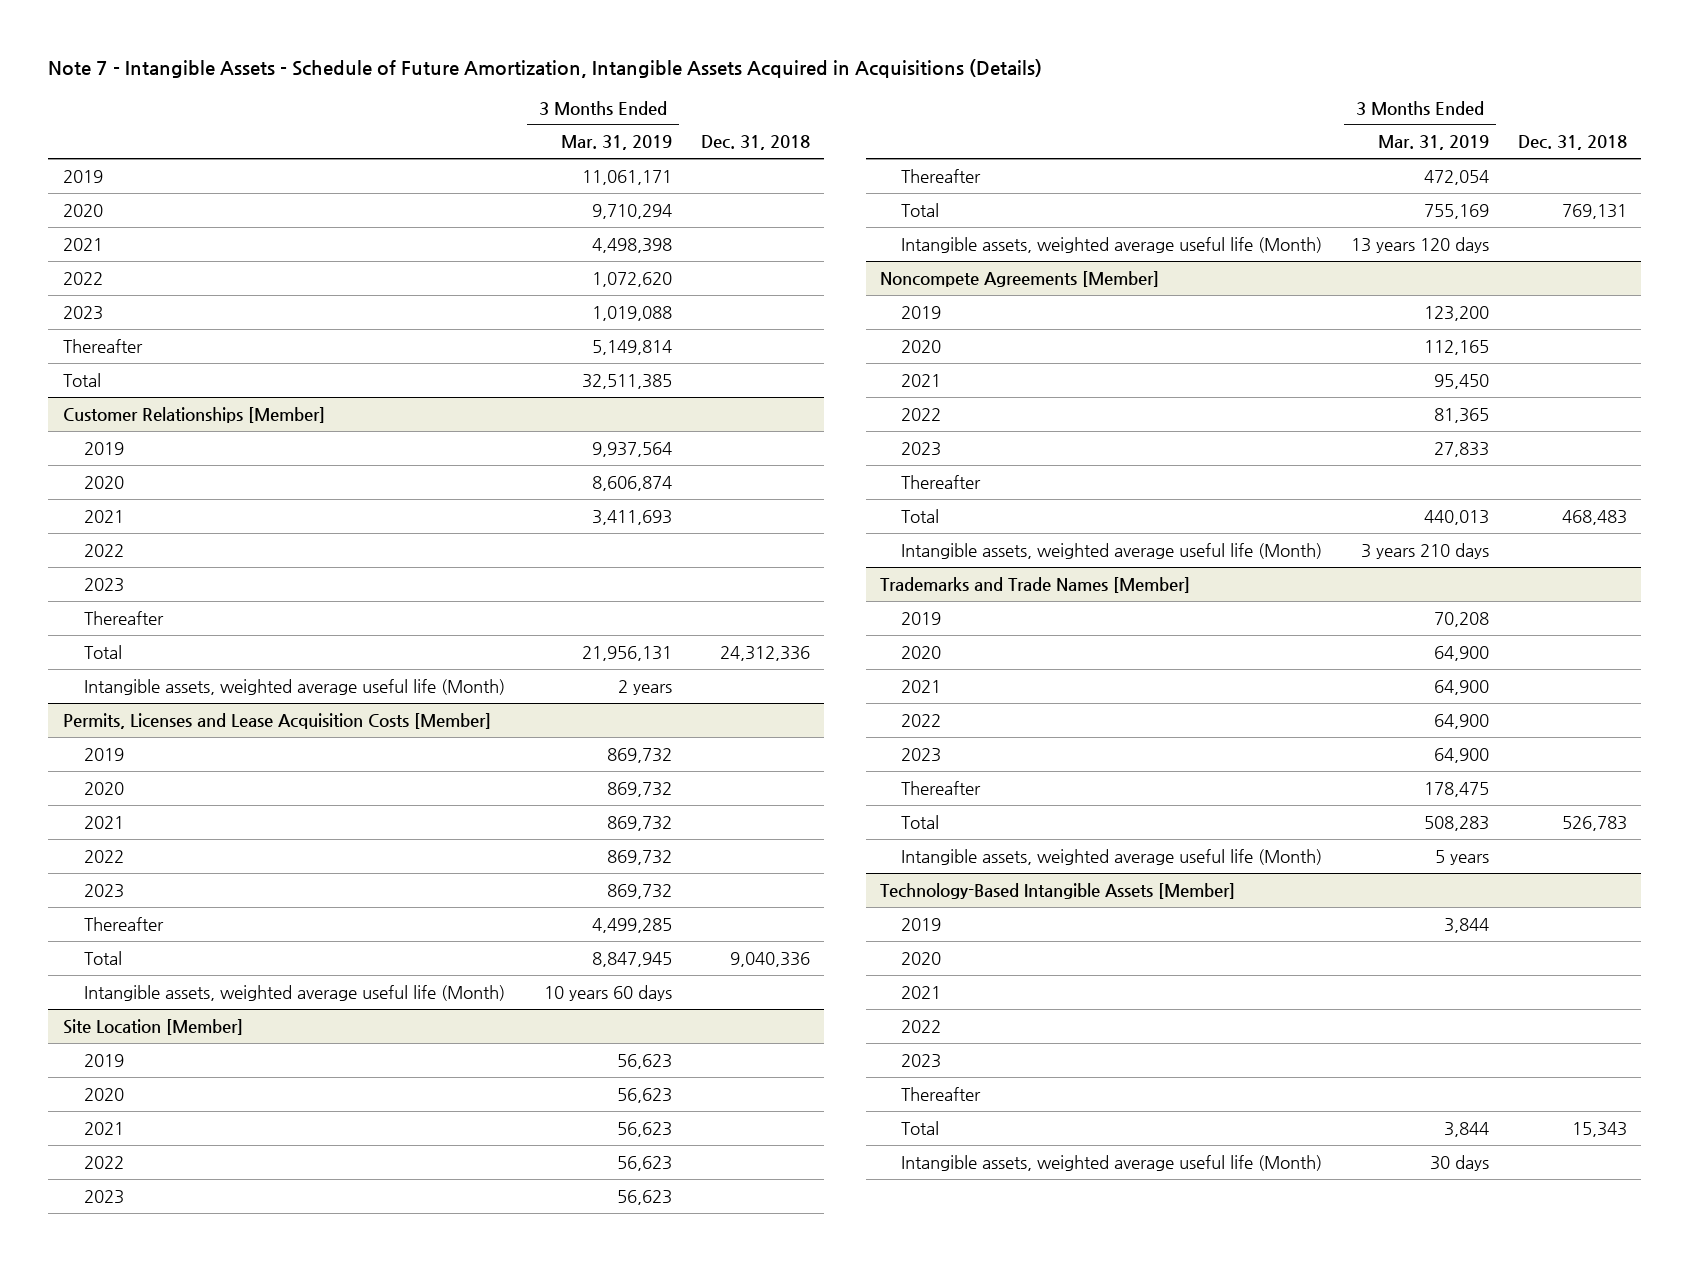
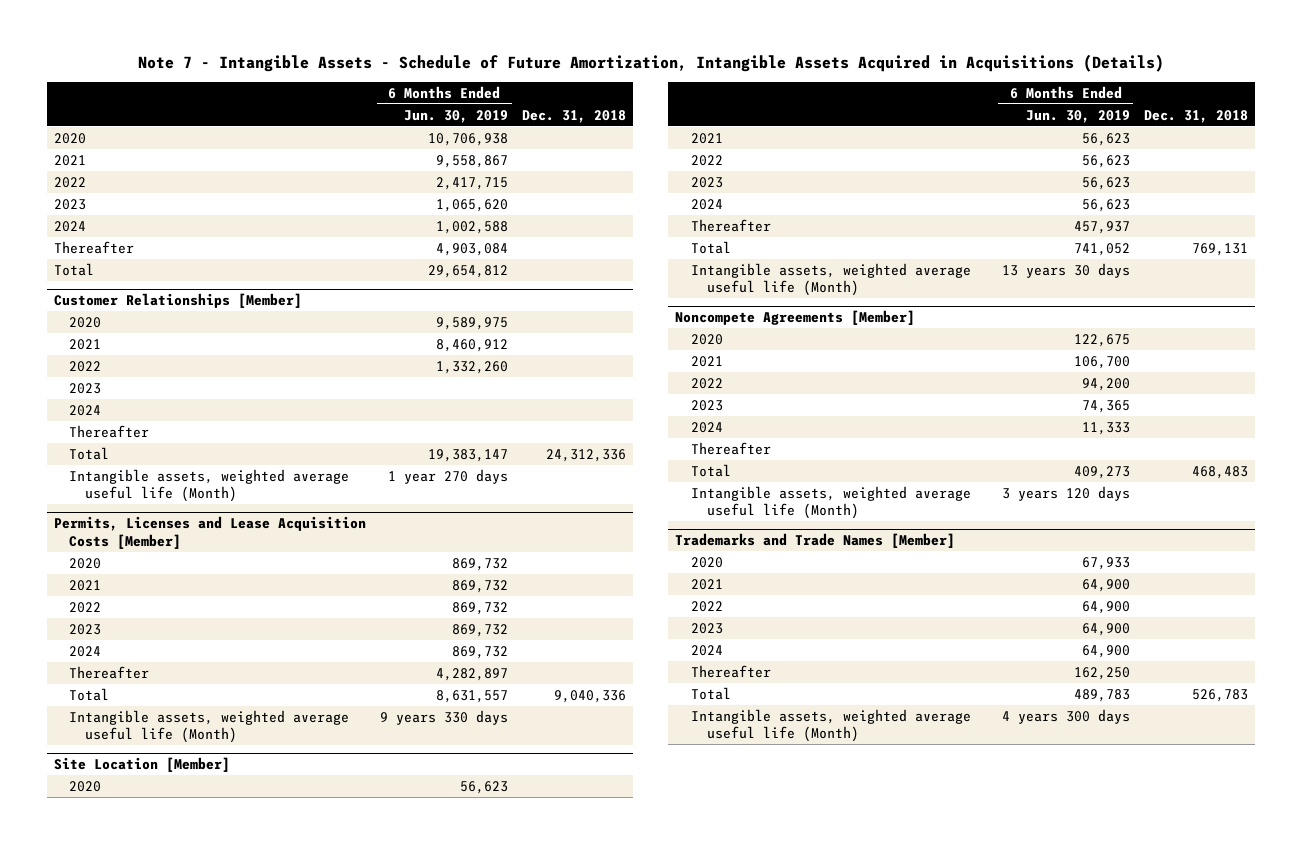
- | 3 Months Ended Mar. 31, 2019 | Dec. 31, 2018
+ | 6 Months Ended Jun. 30, 2019 | Dec. 31, 2018
- 2019 | 11,061,171 |
+ 2024 | 1,002,588 |
@ Customer Relationships [Member]
- 2019 | 9,937,564 |
+ 2024
@ Permits, Licenses and Lease Acquisition Costs [Member]
- 2019 | 869,732 |
+ 2024 | 869,732 |
@ Site Location [Member]
- 2019 | 56,623 |
+ 2024 | 56,623 |
@ Noncompete Agreements [Member]
- 2019 | 123,200 |
+ 2024 | 11,333 |
@ Trademarks and Trade Names [Member]
- 2019 | 70,208 |
+ 2024 | 64,900 |
- Technology-Based Intangible Assets [Member]
- 2019 | 3,844 |
- 2020
- 2021
- 2022
- 2023
- Thereafter
- Total | 3,844 | 15,343
- Intangible assets, weighted average useful life (Month) | 30 days |

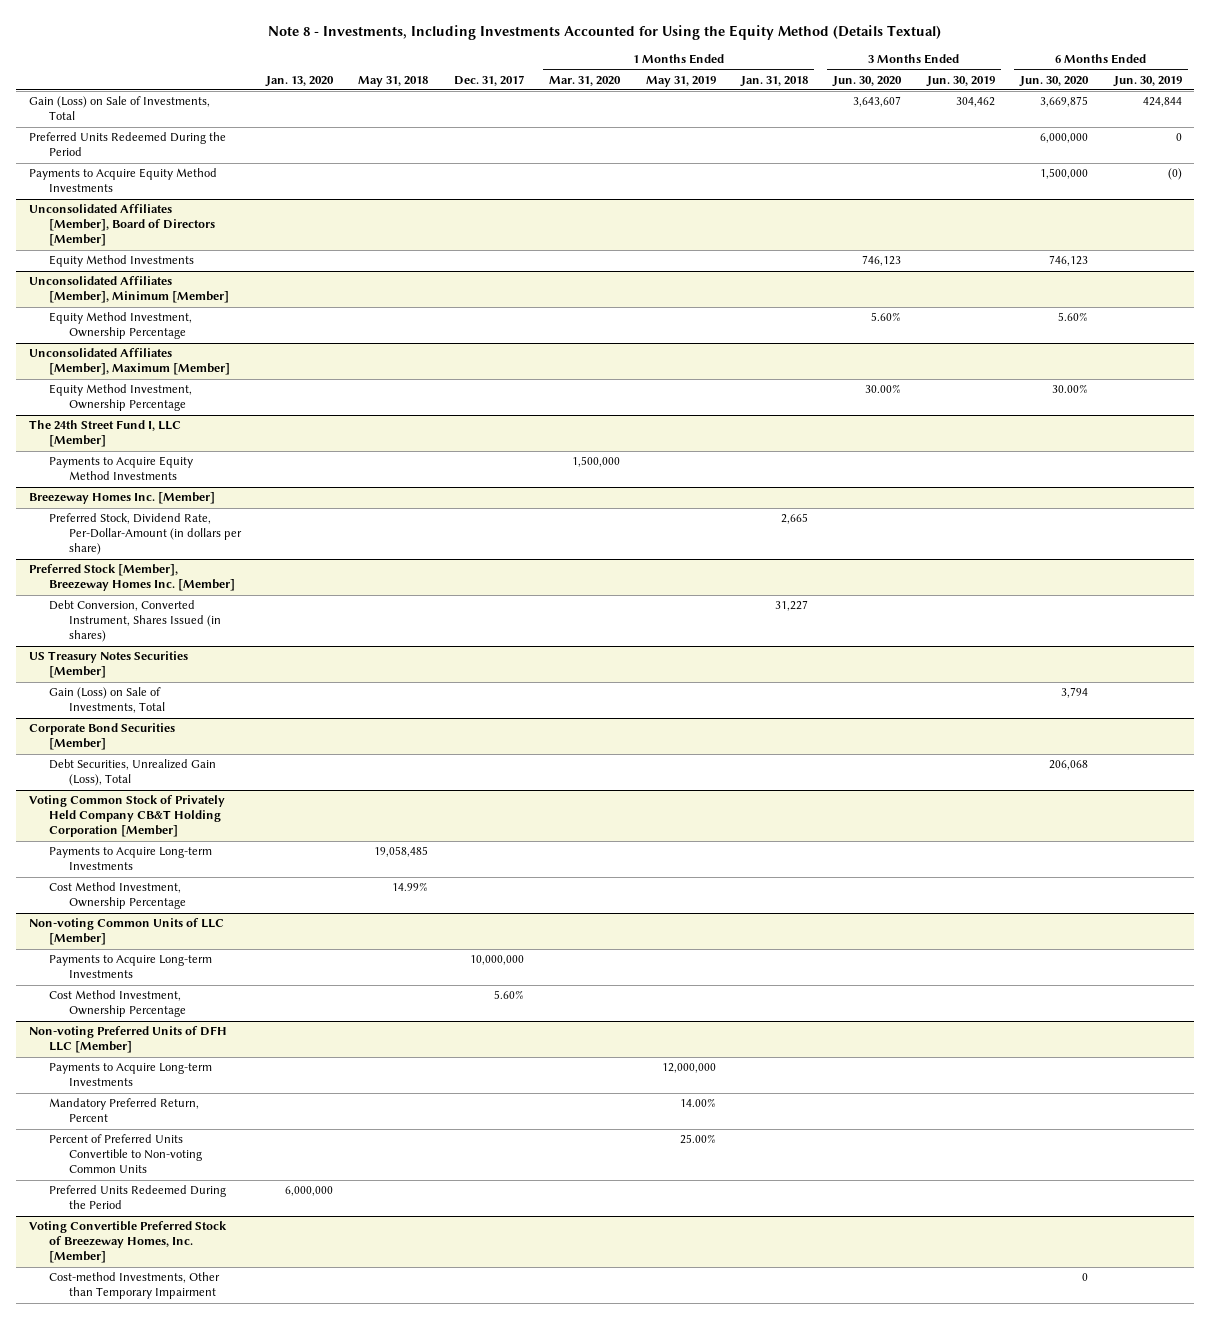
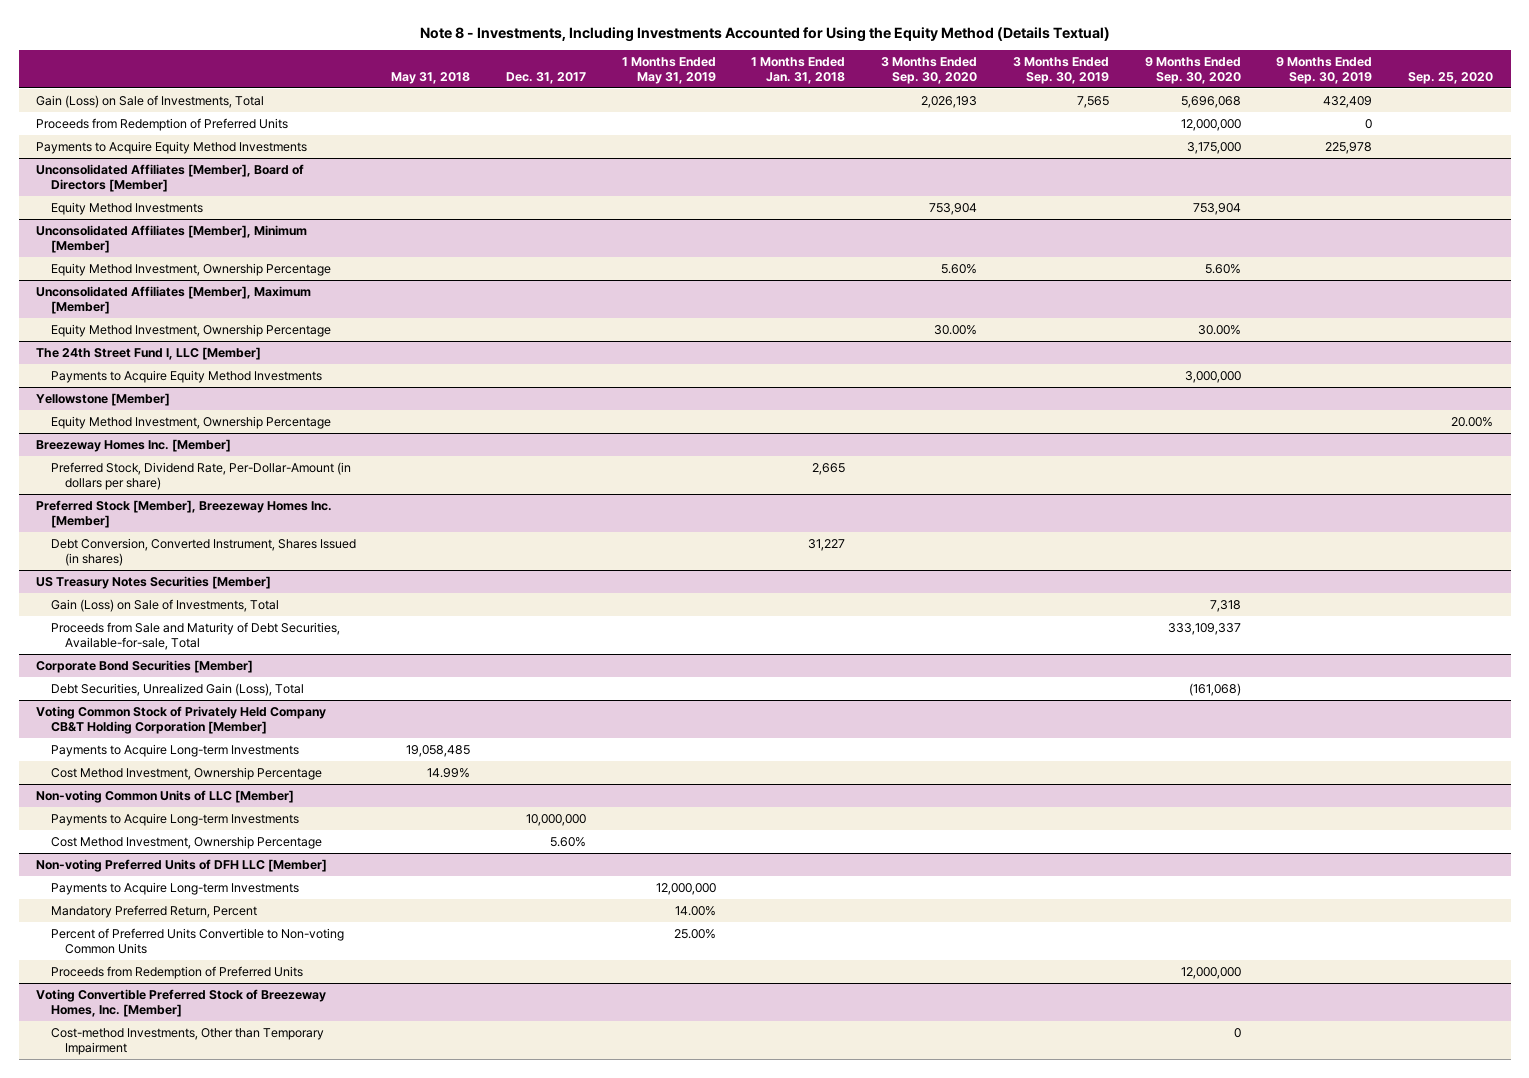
- | Jan. 13, 2020 | May 31, 2018 | Dec. 31, 2017 | 1 Months Ended Mar. 31, 2020 | 1 Months Ended May 31, 2019 | 1 Months Ended Jan. 31, 2018 | 3 Months Ended Jun. 30, 2020 | 3 Months Ended Jun. 30, 2019 | 6 Months Ended Jun. 30, 2020 | 6 Months Ended Jun. 30, 2019
+ | May 31, 2018 | Dec. 31, 2017 | 1 Months Ended May 31, 2019 | 1 Months Ended Jan. 31, 2018 | 3 Months Ended Sep. 30, 2020 | 3 Months Ended Sep. 30, 2019 | 9 Months Ended Sep. 30, 2020 | 9 Months Ended Sep. 30, 2019 | Sep. 25, 2020
- Preferred Units Redeemed During the Period | | | | | | | | | 6,000,000 | 0
+ Proceeds from Redemption of Preferred Units | | | | | | | 12,000,000 | 0 |
+ Yellowstone [Member]
+ Equity Method Investment, Ownership Percentage | | | | | | | | | 20.00%
@ US Treasury Notes Securities [Member]
+ Proceeds from Sale and Maturity of Debt Securities, Available-for-sale, Total | | | | | | | 333,109,337 | |
@ Non-voting Preferred Units of DFH LLC [Member]
- Preferred Units Redeemed During the Period | 6,000,000 | | | | | | | | |
+ Proceeds from Redemption of Preferred Units | | | | | | | 12,000,000 | |

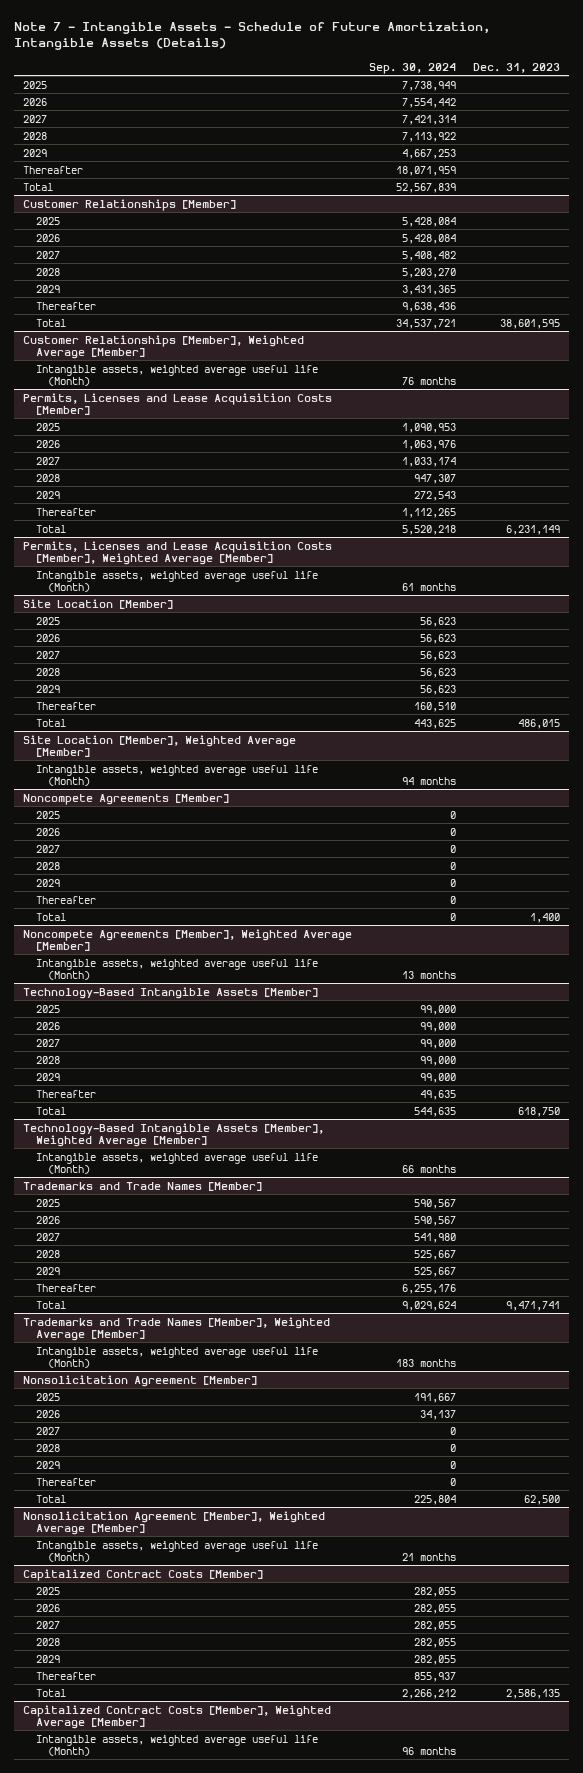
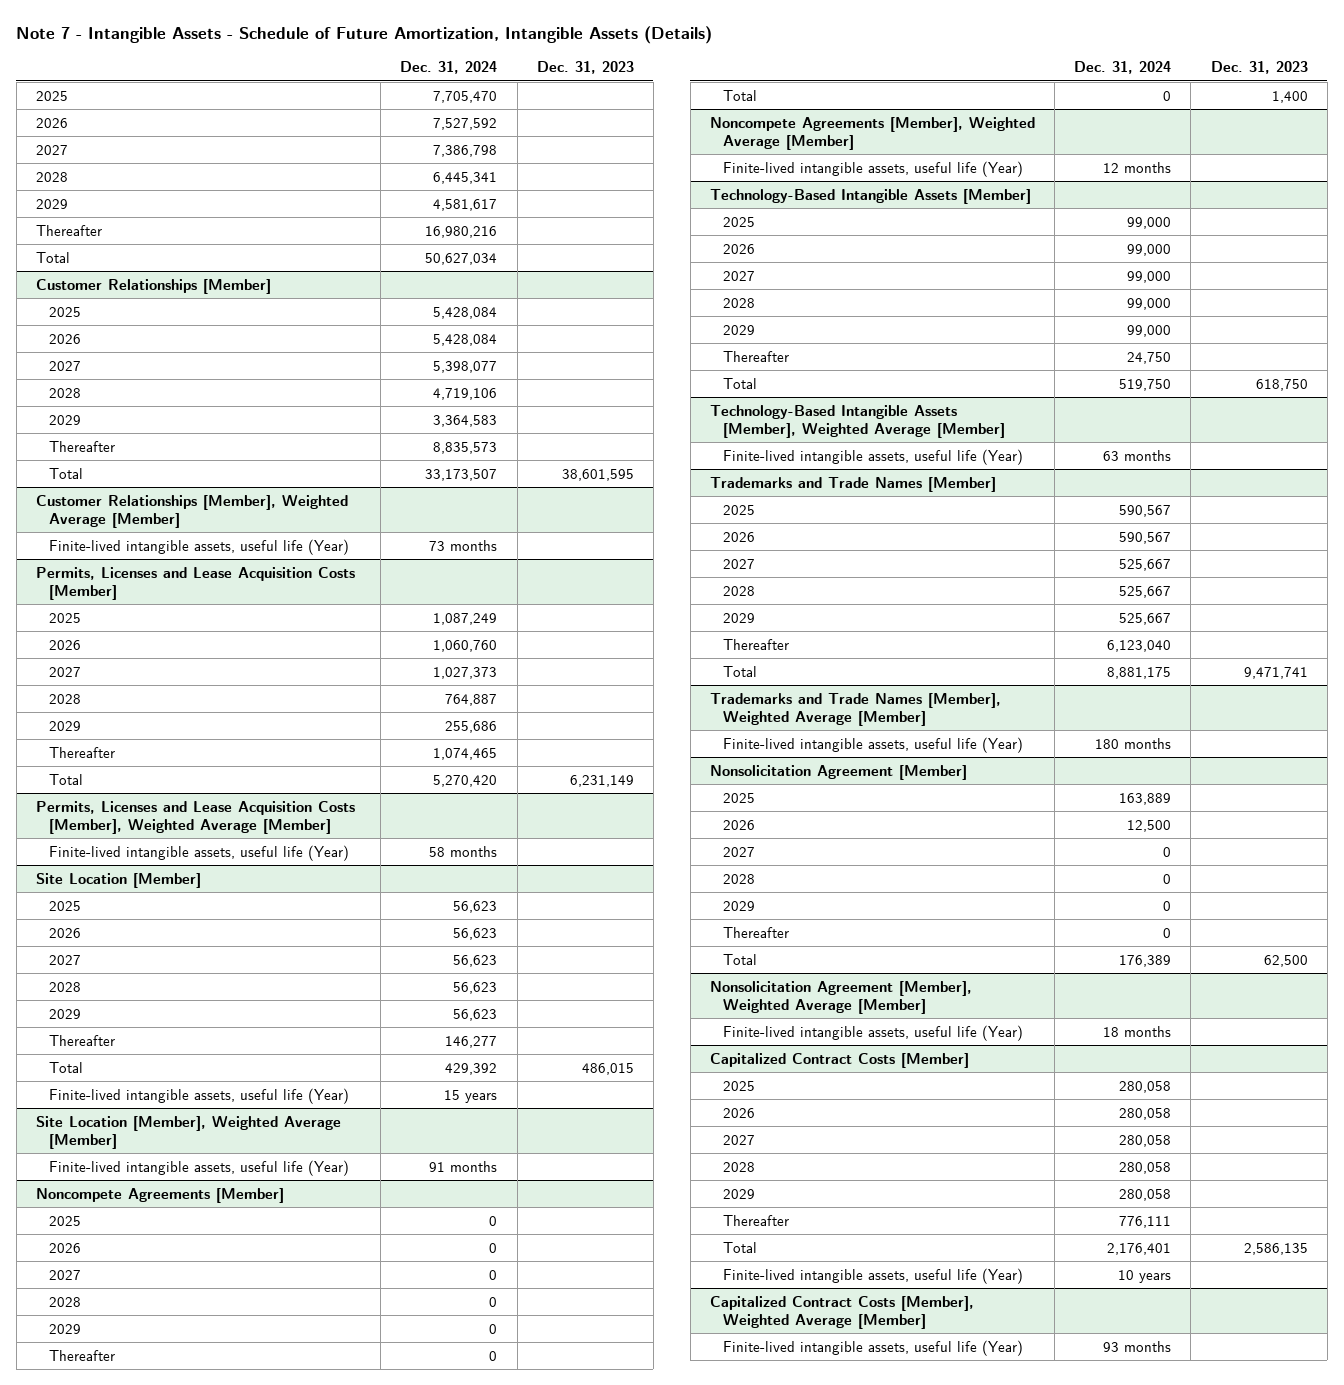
- | Sep. 30, 2024 | Dec. 31, 2023
+ | Dec. 31, 2024 | Dec. 31, 2023
@ Customer Relationships [Member], Weighted Average [Member]
- Intangible assets, weighted average useful life (Month) | 76 months |
+ Finite-lived intangible assets, useful life (Year) | 73 months |
@ Permits, Licenses and Lease Acquisition Costs [Member], Weighted Average [Member]
- Intangible assets, weighted average useful life (Month) | 61 months |
+ Finite-lived intangible assets, useful life (Year) | 58 months |
@ Site Location [Member]
+ Finite-lived intangible assets, useful life (Year) | 15 years |
@ Site Location [Member], Weighted Average [Member]
- Intangible assets, weighted average useful life (Month) | 94 months |
+ Finite-lived intangible assets, useful life (Year) | 91 months |
@ Noncompete Agreements [Member], Weighted Average [Member]
- Intangible assets, weighted average useful life (Month) | 13 months |
+ Finite-lived intangible assets, useful life (Year) | 12 months |
@ Technology-Based Intangible Assets [Member], Weighted Average [Member]
- Intangible assets, weighted average useful life (Month) | 66 months |
+ Finite-lived intangible assets, useful life (Year) | 63 months |
@ Trademarks and Trade Names [Member], Weighted Average [Member]
- Intangible assets, weighted average useful life (Month) | 183 months |
+ Finite-lived intangible assets, useful life (Year) | 180 months |
@ Nonsolicitation Agreement [Member], Weighted Average [Member]
- Intangible assets, weighted average useful life (Month) | 21 months |
+ Finite-lived intangible assets, useful life (Year) | 18 months |
@ Capitalized Contract Costs [Member]
+ Finite-lived intangible assets, useful life (Year) | 10 years |
@ Capitalized Contract Costs [Member], Weighted Average [Member]
- Intangible assets, weighted average useful life (Month) | 96 months |
+ Finite-lived intangible assets, useful life (Year) | 93 months |

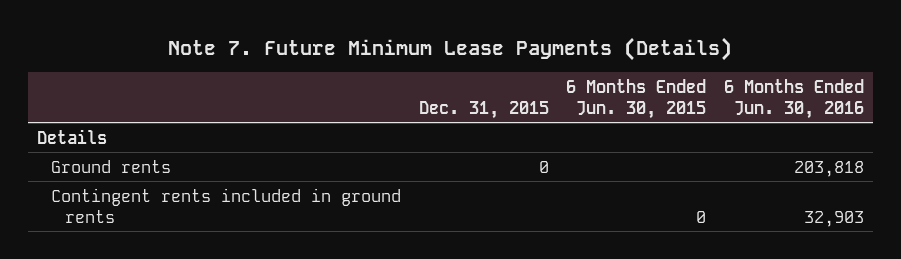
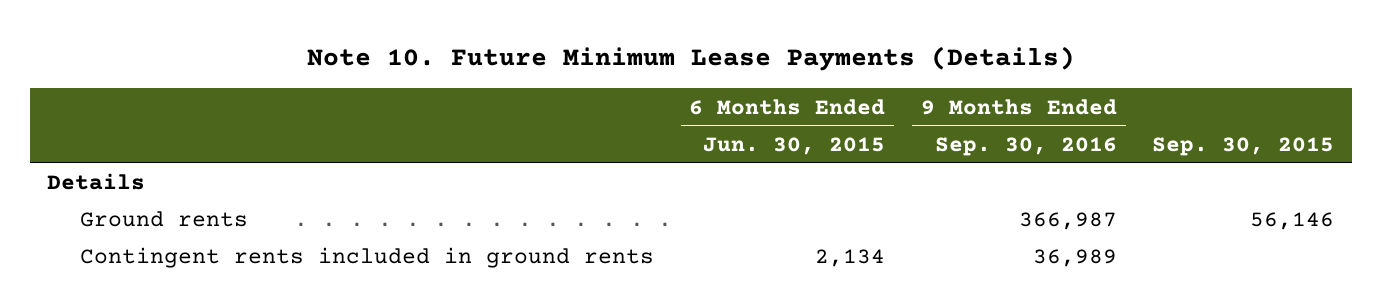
- Note 7. Future Minimum Lease Payments (Details)
+ Note 10. Future Minimum Lease Payments (Details)
- | Dec. 31, 2015 | 6 Months Ended Jun. 30, 2015 | 6 Months Ended Jun. 30, 2016
+ | 6 Months Ended Jun. 30, 2015 | 9 Months Ended Sep. 30, 2016 | Sep. 30, 2015
- Contingent rents included in ground rents | | 0 | 32,903
+ Contingent rents included in ground rents | 2,134 | 36,989 |

